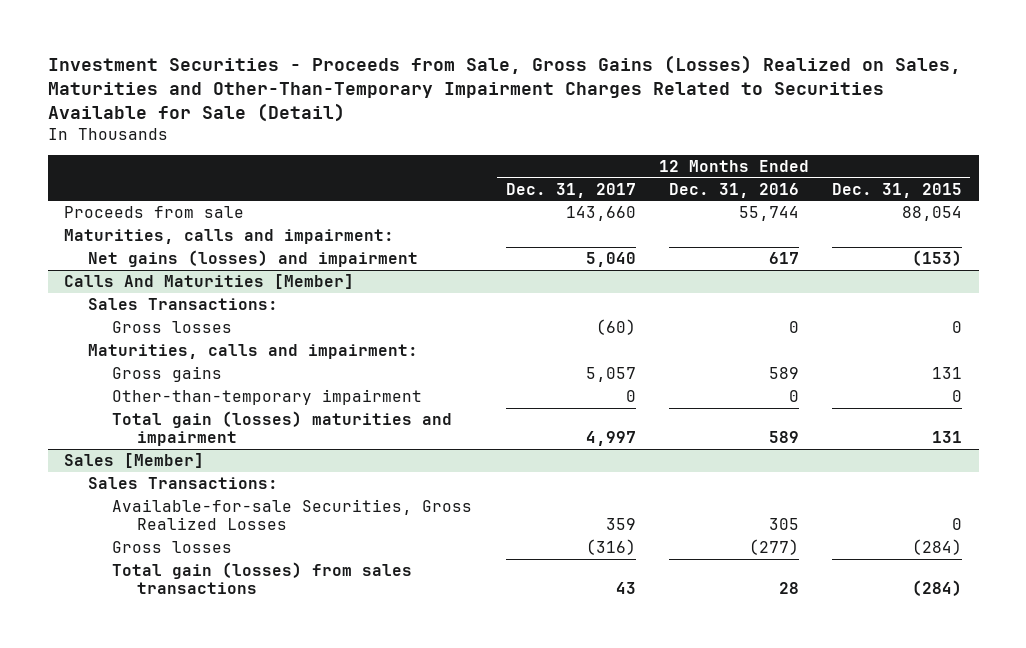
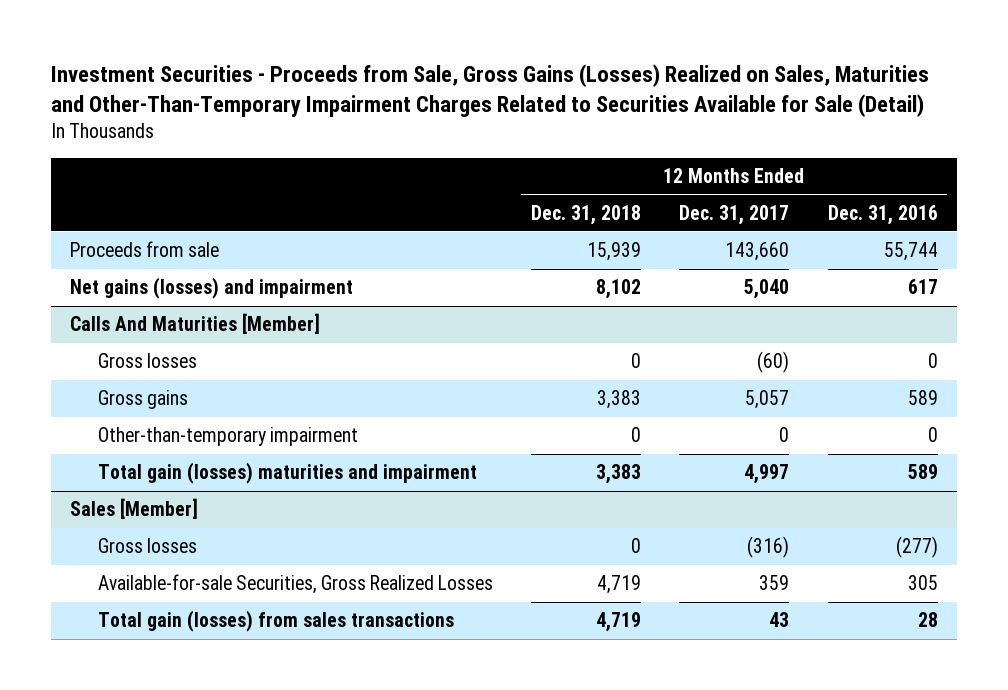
- | 12 Months Ended Dec. 31, 2017 | 12 Months Ended Dec. 31, 2016 | 12 Months Ended Dec. 31, 2015
+ | 12 Months Ended Dec. 31, 2018 | 12 Months Ended Dec. 31, 2017 | 12 Months Ended Dec. 31, 2016
- Maturities, calls and impairment:
@ Calls And Maturities [Member]
- Sales Transactions:
- Maturities, calls and impairment:
@ Sales [Member]
- Sales Transactions:
moved down: Available-for-sale Securities, Gross Realized Losses | 4,719 | 359 | 305

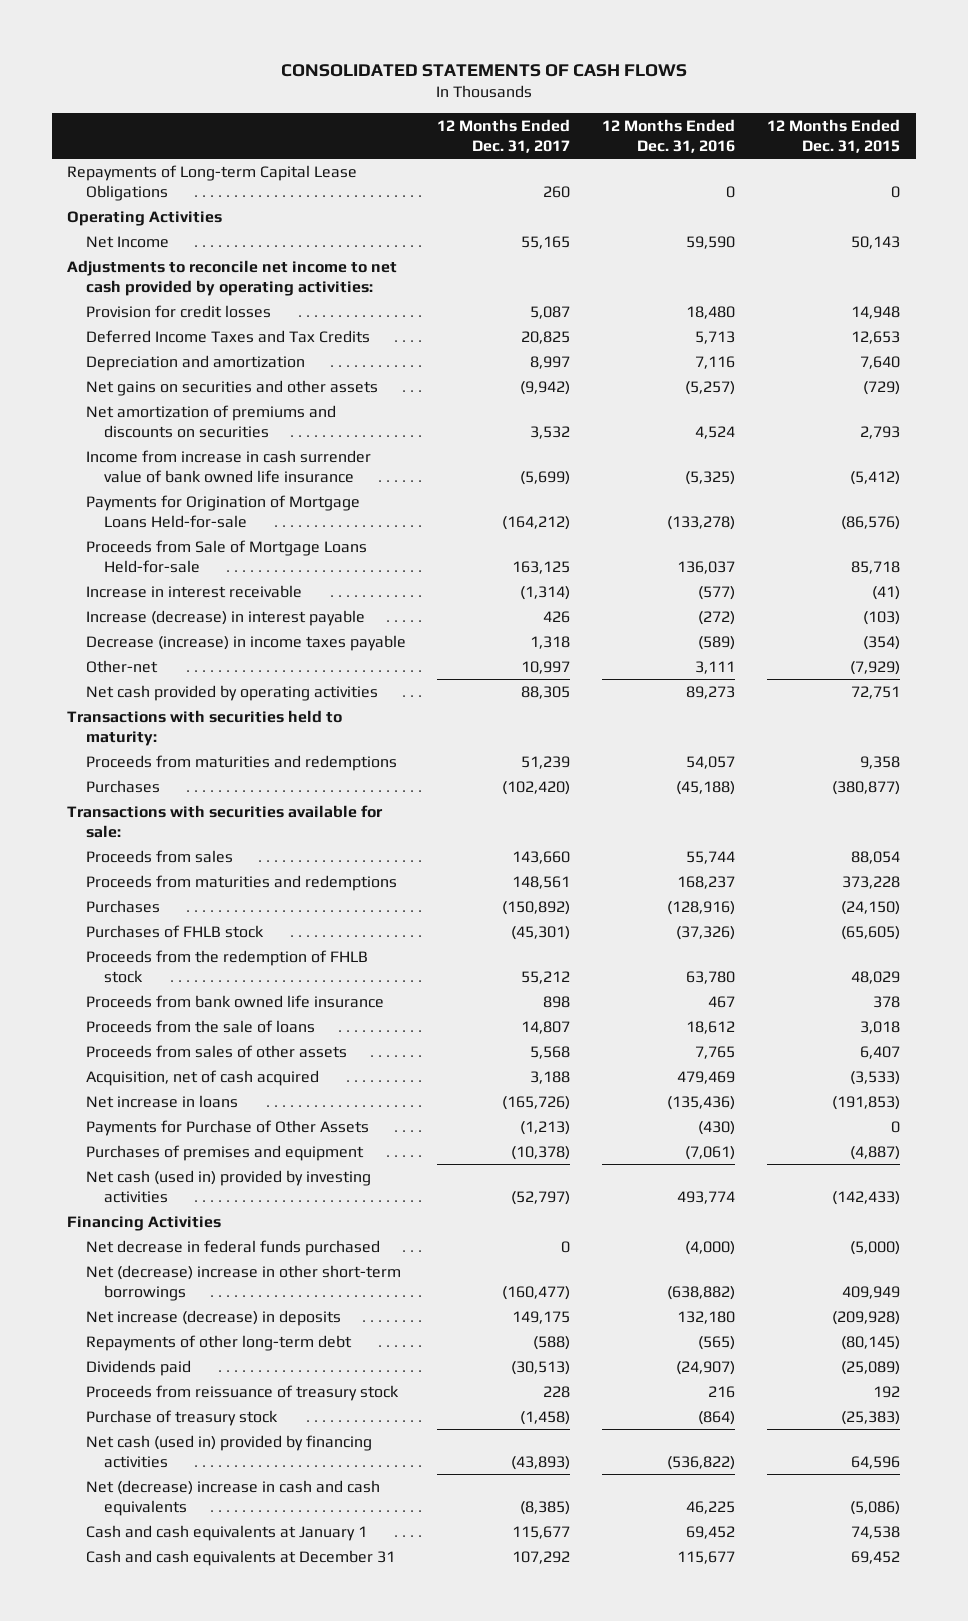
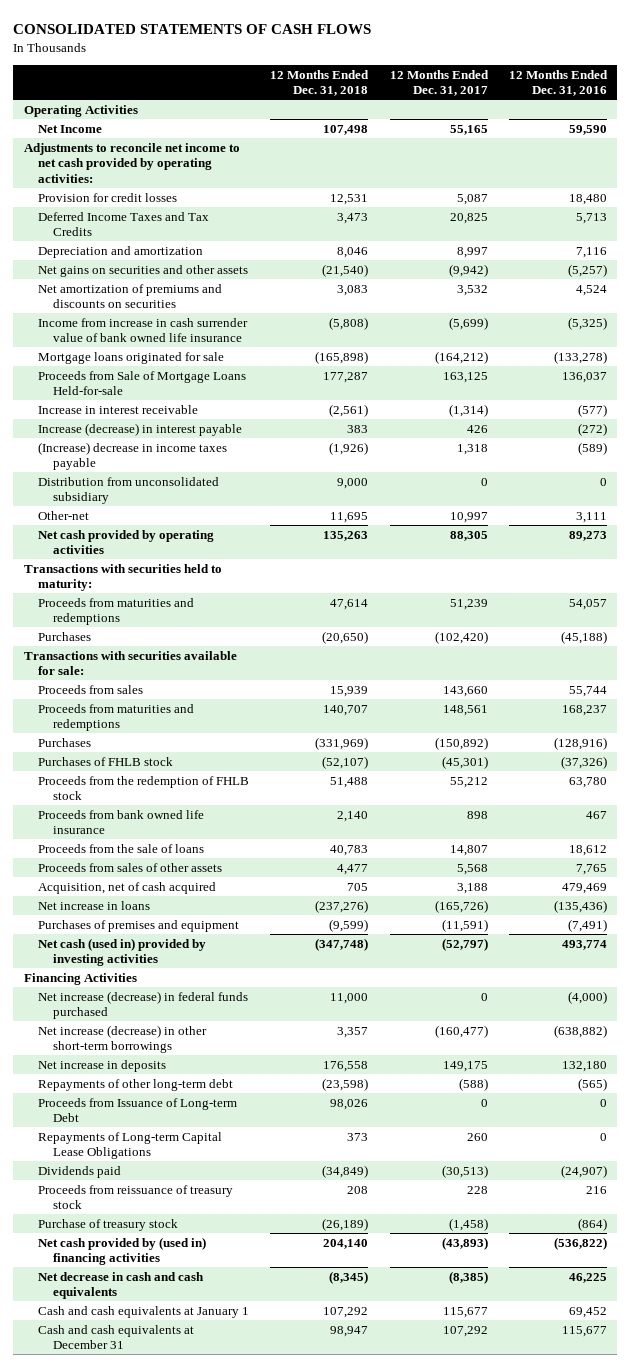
- | 12 Months Ended Dec. 31, 2017 | 12 Months Ended Dec. 31, 2016 | 12 Months Ended Dec. 31, 2015
+ | 12 Months Ended Dec. 31, 2018 | 12 Months Ended Dec. 31, 2017 | 12 Months Ended Dec. 31, 2016
- Payments for Origination of Mortgage Loans Held-for-sale | (164,212) | (133,278) | (86,576)
+ Mortgage loans originated for sale | (165,898) | (164,212) | (133,278)
- Decrease (increase) in income taxes payable | 1,318 | (589) | (354)
+ (Increase) decrease in income taxes payable | (1,926) | 1,318 | (589)
+ Distribution from unconsolidated subsidiary | 9,000 | 0 | 0
- Payments for Purchase of Other Assets | (1,213) | (430) | 0
- Purchases of premises and equipment | (10,378) | (7,061) | (4,887)
+ Purchases of premises and equipment | (9,599) | (11,591) | (7,491)
- Net decrease in federal funds purchased | 0 | (4,000) | (5,000)
- Net (decrease) increase in other short-term borrowings | (160,477) | (638,882) | 409,949
- Net increase (decrease) in deposits | 149,175 | 132,180 | (209,928)
+ Net increase (decrease) in federal funds purchased | 11,000 | 0 | (4,000)
+ Net increase (decrease) in other short-term borrowings | 3,357 | (160,477) | (638,882)
+ Net increase in deposits | 176,558 | 149,175 | 132,180
+ Proceeds from Issuance of Long-term Debt | 98,026 | 0 | 0
moved down: Repayments of Long-term Capital Lease Obligations | 373 | 260 | 0
- Net cash (used in) provided by financing activities | (43,893) | (536,822) | 64,596
- Net (decrease) increase in cash and cash equivalents | (8,385) | 46,225 | (5,086)
+ Net cash provided by (used in) financing activities | 204,140 | (43,893) | (536,822)
+ Net decrease in cash and cash equivalents | (8,345) | (8,385) | 46,225

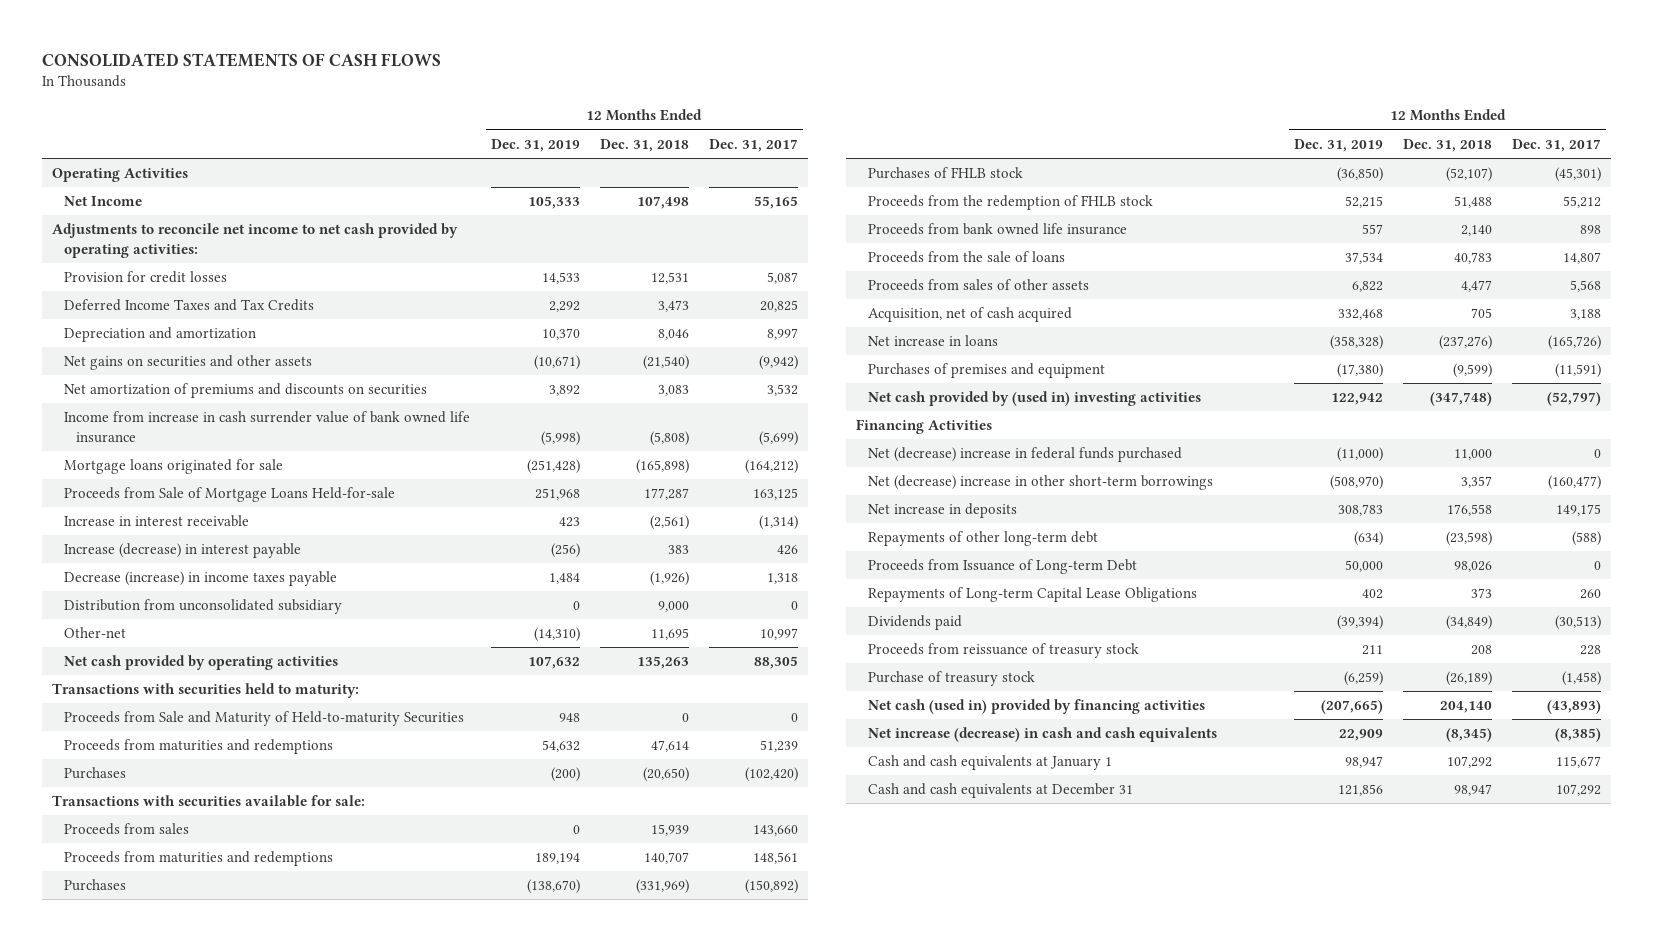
- | 12 Months Ended Dec. 31, 2018 | 12 Months Ended Dec. 31, 2017 | 12 Months Ended Dec. 31, 2016
+ | 12 Months Ended Dec. 31, 2019 | 12 Months Ended Dec. 31, 2018 | 12 Months Ended Dec. 31, 2017
- (Increase) decrease in income taxes payable | (1,926) | 1,318 | (589)
+ Decrease (increase) in income taxes payable | 1,484 | (1,926) | 1,318
+ Proceeds from Sale and Maturity of Held-to-maturity Securities | 948 | 0 | 0
- Net cash (used in) provided by investing activities | (347,748) | (52,797) | 493,774
+ Net cash provided by (used in) investing activities | 122,942 | (347,748) | (52,797)
- Net increase (decrease) in federal funds purchased | 11,000 | 0 | (4,000)
- Net increase (decrease) in other short-term borrowings | 3,357 | (160,477) | (638,882)
+ Net (decrease) increase in federal funds purchased | (11,000) | 11,000 | 0
+ Net (decrease) increase in other short-term borrowings | (508,970) | 3,357 | (160,477)
- Net cash provided by (used in) financing activities | 204,140 | (43,893) | (536,822)
- Net decrease in cash and cash equivalents | (8,345) | (8,385) | 46,225
+ Net cash (used in) provided by financing activities | (207,665) | 204,140 | (43,893)
+ Net increase (decrease) in cash and cash equivalents | 22,909 | (8,345) | (8,385)

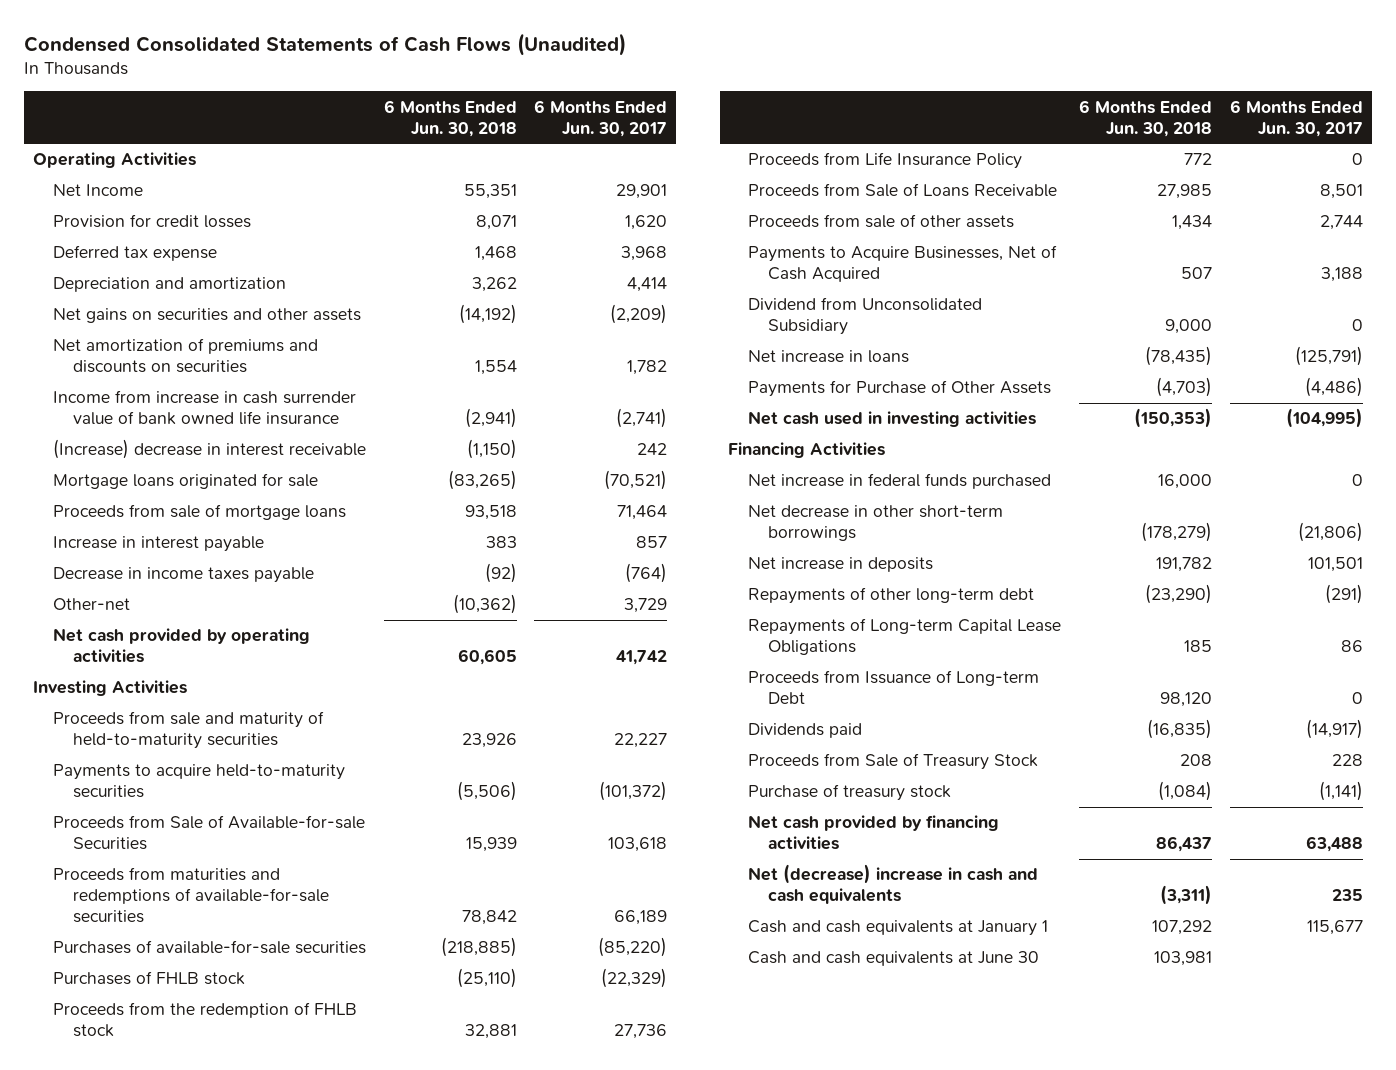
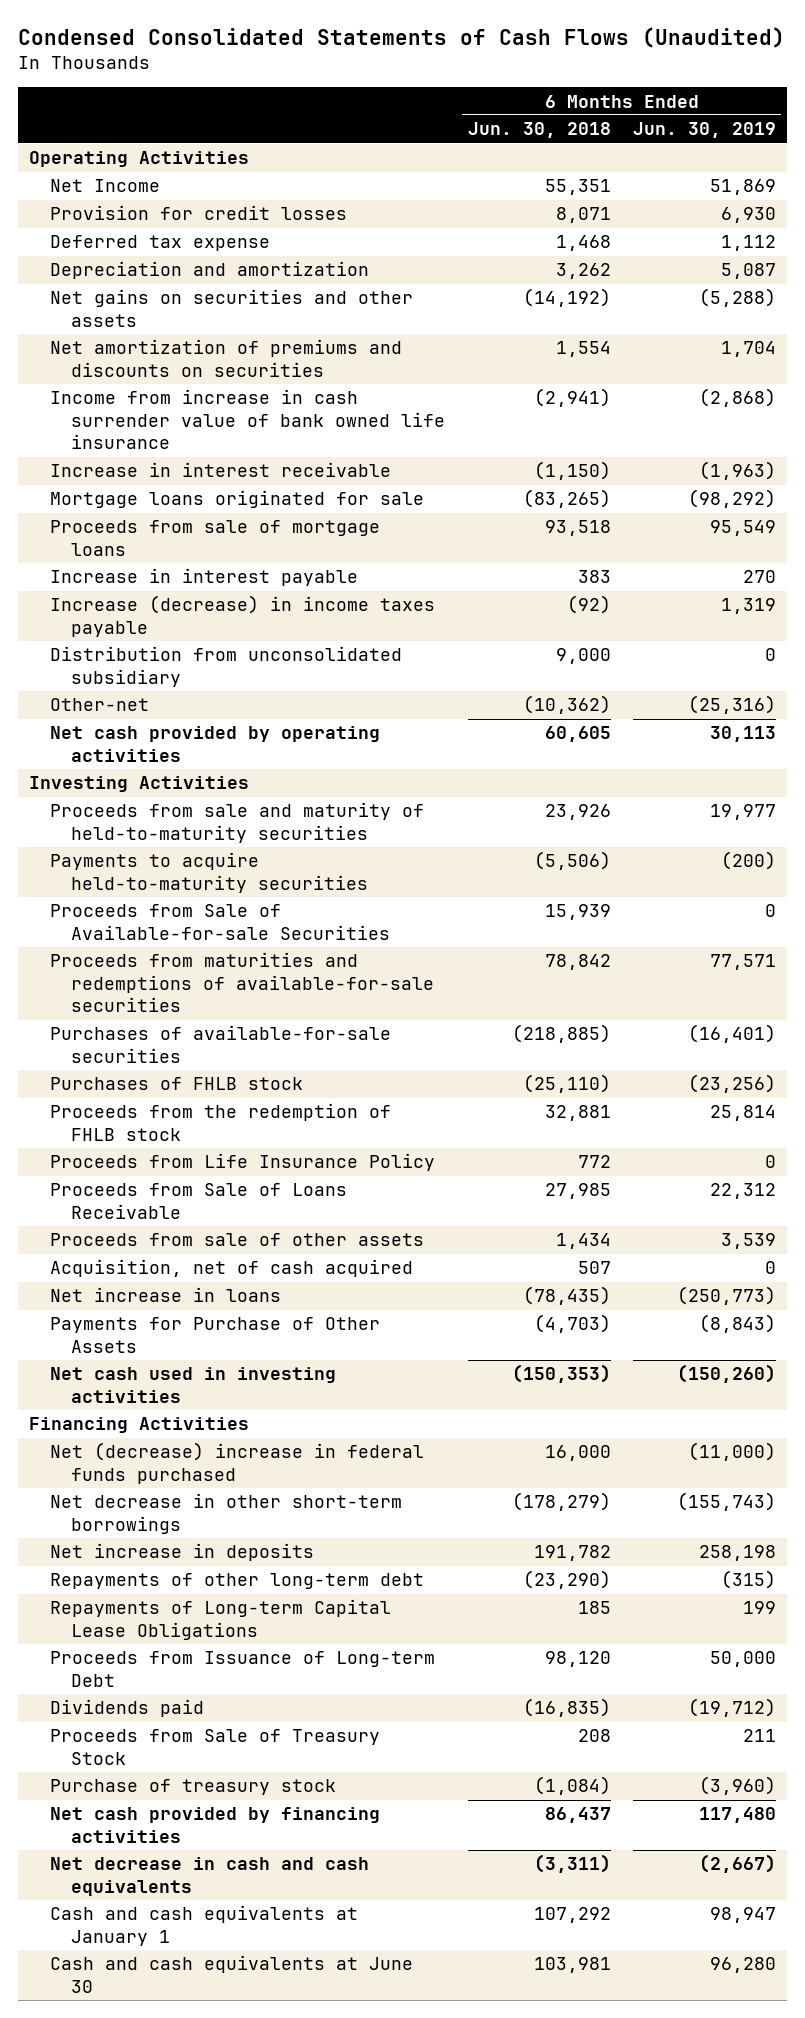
- | 6 Months Ended Jun. 30, 2018 | 6 Months Ended Jun. 30, 2017
+ | 6 Months Ended Jun. 30, 2018 | 6 Months Ended Jun. 30, 2019
- (Increase) decrease in interest receivable | (1,150) | 242
+ Increase in interest receivable | (1,150) | (1,963)
- Decrease in income taxes payable | (92) | (764)
+ Increase (decrease) in income taxes payable | (92) | 1,319
+ Distribution from unconsolidated subsidiary | 9,000 | 0
- Payments to Acquire Businesses, Net of Cash Acquired | 507 | 3,188
- Dividend from Unconsolidated Subsidiary | 9,000 | 0
+ Acquisition, net of cash acquired | 507 | 0
- Net increase in federal funds purchased | 16,000 | 0
+ Net (decrease) increase in federal funds purchased | 16,000 | (11,000)
- Net (decrease) increase in cash and cash equivalents | (3,311) | 235
+ Net decrease in cash and cash equivalents | (3,311) | (2,667)

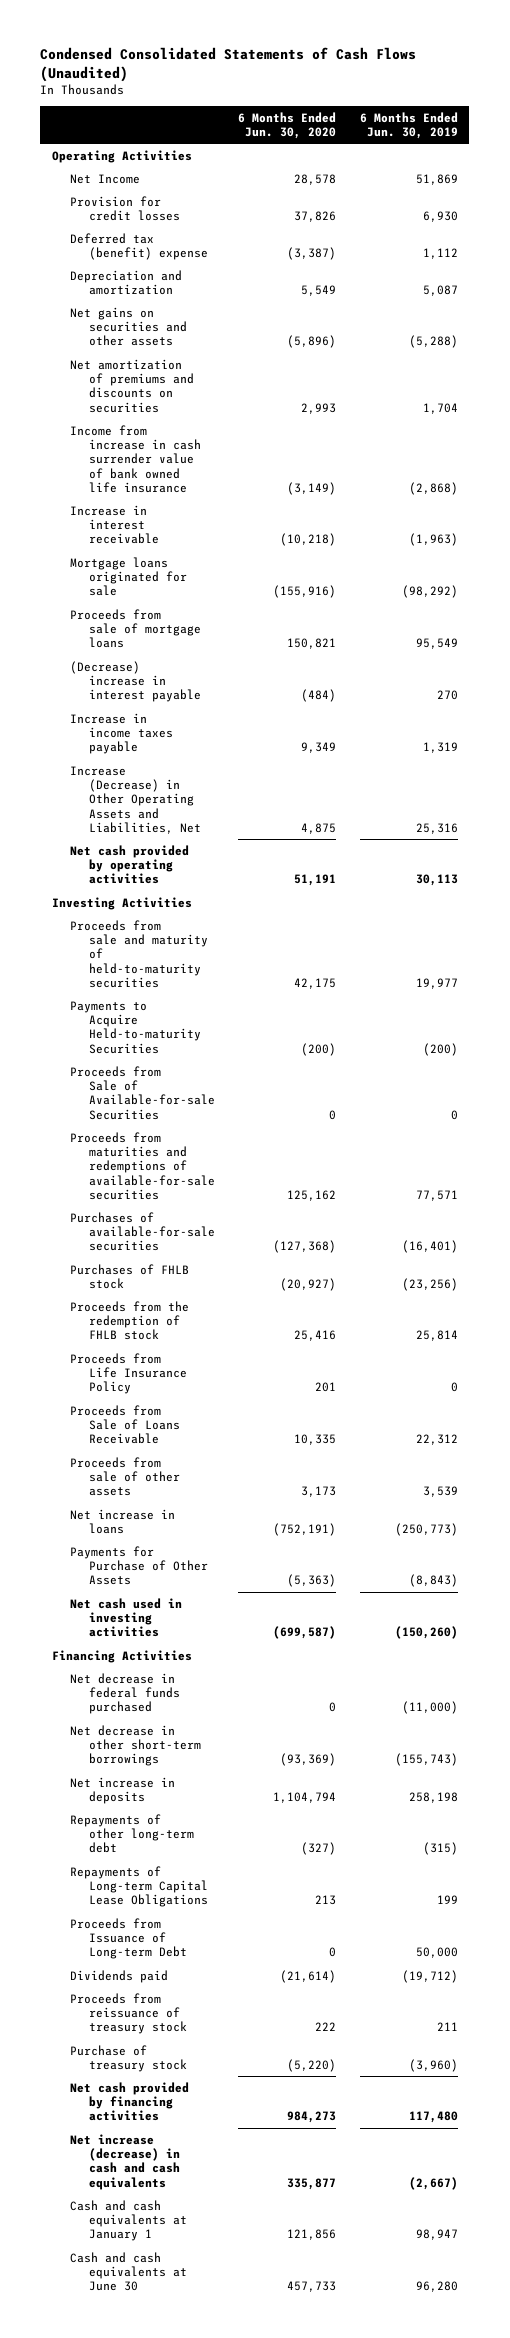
- | 6 Months Ended Jun. 30, 2018 | 6 Months Ended Jun. 30, 2019
+ | 6 Months Ended Jun. 30, 2020 | 6 Months Ended Jun. 30, 2019
- Deferred tax expense | 1,468 | 1,112
+ Deferred tax (benefit) expense | (3,387) | 1,112
- Increase in interest payable | 383 | 270
- Increase (decrease) in income taxes payable | (92) | 1,319
- Distribution from unconsolidated subsidiary | 9,000 | 0
- Other-net | (10,362) | (25,316)
+ (Decrease) increase in interest payable | (484) | 270
+ Increase in income taxes payable | 9,349 | 1,319
+ Increase (Decrease) in Other Operating Assets and Liabilities, Net | 4,875 | 25,316
- Payments to acquire held-to-maturity securities | (5,506) | (200)
+ Payments to Acquire Held-to-maturity Securities | (200) | (200)
- Acquisition, net of cash acquired | 507 | 0
- Net (decrease) increase in federal funds purchased | 16,000 | (11,000)
+ Net decrease in federal funds purchased | 0 | (11,000)
- Proceeds from Sale of Treasury Stock | 208 | 211
+ Proceeds from reissuance of treasury stock | 222 | 211
- Net decrease in cash and cash equivalents | (3,311) | (2,667)
+ Net increase (decrease) in cash and cash equivalents | 335,877 | (2,667)

